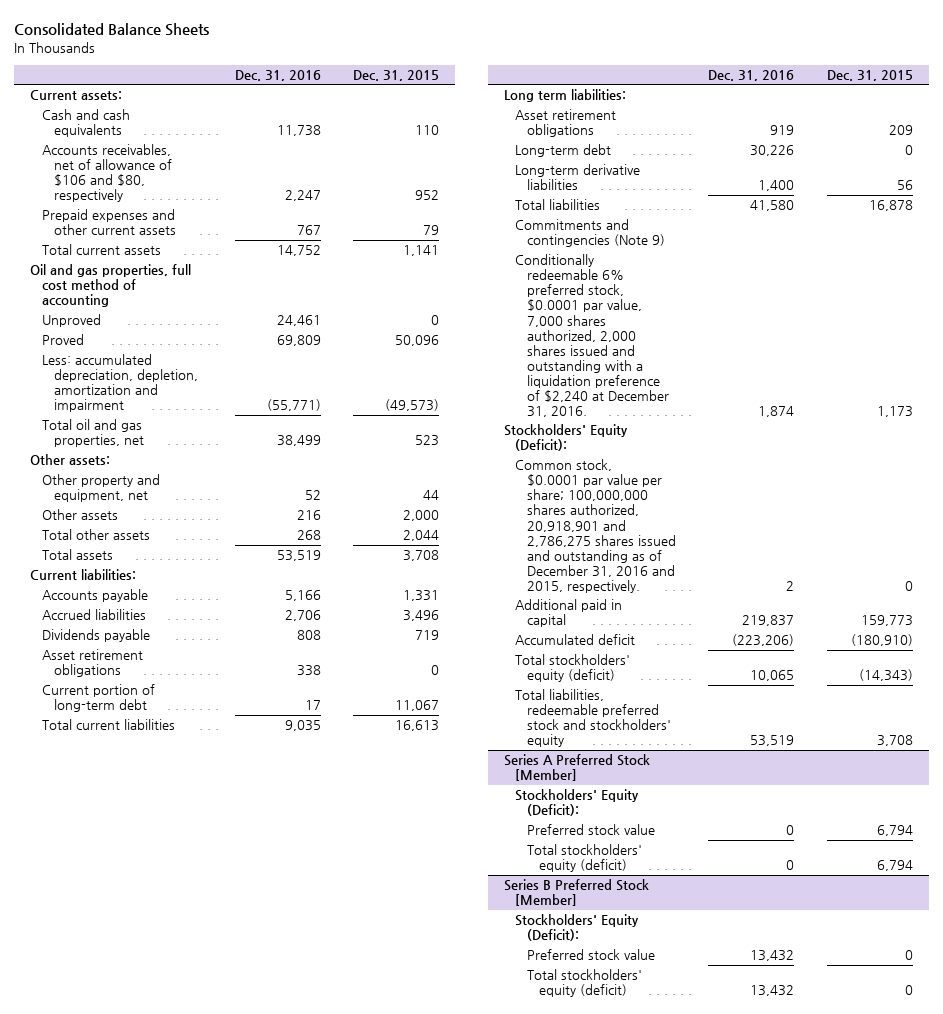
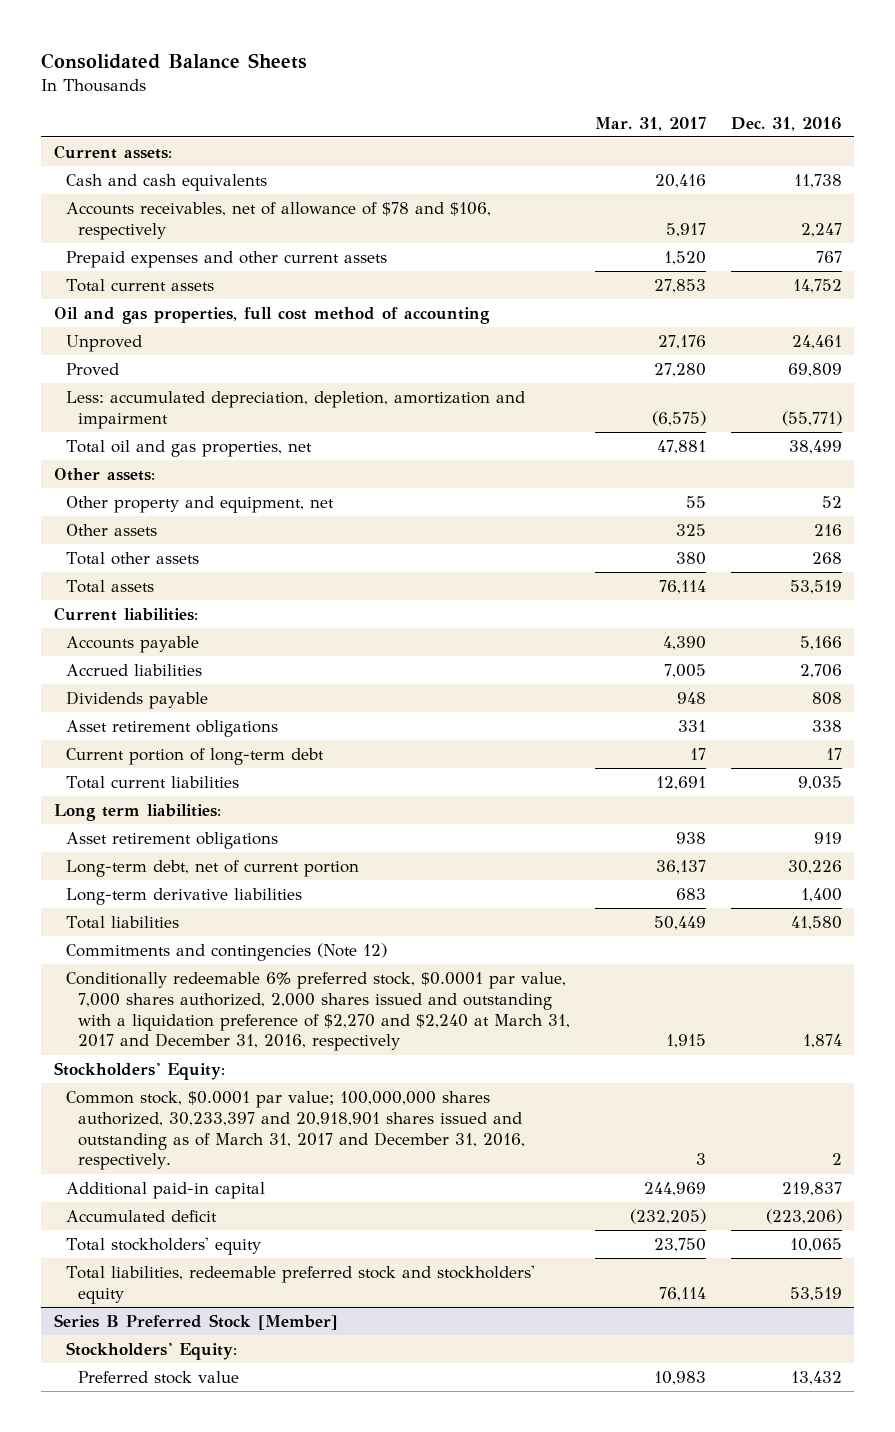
- | Dec. 31, 2016 | Dec. 31, 2015
+ | Mar. 31, 2017 | Dec. 31, 2016
- Accounts receivables, net of allowance of $106 and $80, respectively | 2,247 | 952
+ Accounts receivables, net of allowance of $78 and $106, respectively | 5,917 | 2,247
- Long-term debt | 30,226 | 0
+ Long-term debt, net of current portion | 36,137 | 30,226
- Commitments and contingencies (Note 9)
- Conditionally redeemable 6% preferred stock, $0.0001 par value, 7,000 shares authorized, 2,000 shares issued and outstanding with a liquidation preference of $2,240 at December 31, 2016. | 1,874 | 1,173
- Stockholders' Equity (Deficit):
- Common stock, $0.0001 par value per share; 100,000,000 shares authorized, 20,918,901 and 2,786,275 shares issued and outstanding as of December 31, 2016 and 2015, respectively. | 2 | 0
- Additional paid in capital | 219,837 | 159,773
+ Commitments and contingencies (Note 12)
+ Conditionally redeemable 6% preferred stock, $0.0001 par value, 7,000 shares authorized, 2,000 shares issued and outstanding with a liquidation preference of $2,270 and $2,240 at March 31, 2017 and December 31, 2016, respectively | 1,915 | 1,874
+ Stockholders' Equity:
+ Common stock, $0.0001 par value; 100,000,000 shares authorized, 30,233,397 and 20,918,901 shares issued and outstanding as of March 31, 2017 and December 31, 2016, respectively. | 3 | 2
+ Additional paid-in capital | 244,969 | 219,837
- Total stockholders' equity (deficit) | 10,065 | (14,343)
+ Total stockholders' equity | 23,750 | 10,065
- Series A Preferred Stock [Member]
- Stockholders' Equity (Deficit):
- Preferred stock value | 0 | 6,794
- Total stockholders' equity (deficit) | 0 | 6,794
@ Series B Preferred Stock [Member]
- Stockholders' Equity (Deficit):
+ Stockholders' Equity:
- Total stockholders' equity (deficit) | 13,432 | 0

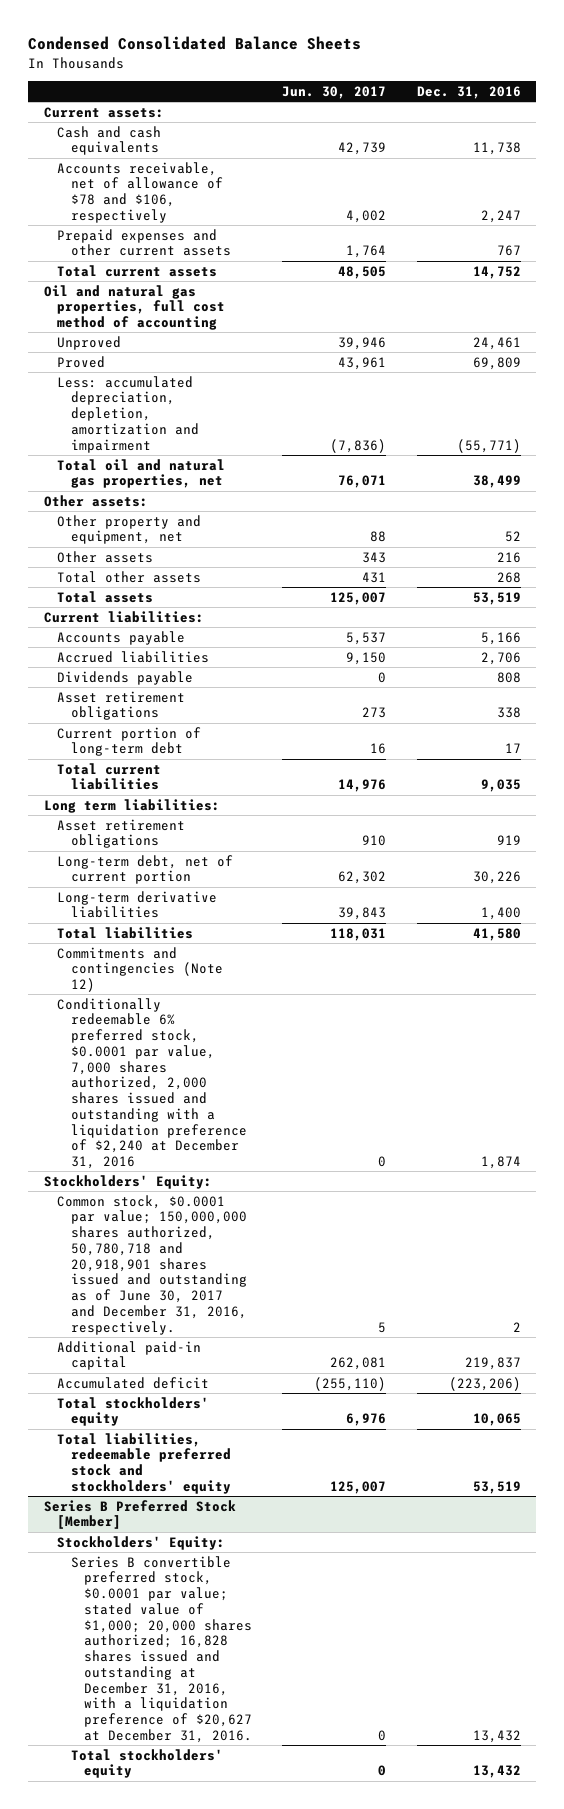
- Consolidated Balance Sheets
+ Condensed Consolidated Balance Sheets
- | Mar. 31, 2017 | Dec. 31, 2016
+ | Jun. 30, 2017 | Dec. 31, 2016
- Accounts receivables, net of allowance of $78 and $106, respectively | 5,917 | 2,247
+ Accounts receivable, net of allowance of $78 and $106, respectively | 4,002 | 2,247
- Oil and gas properties, full cost method of accounting
+ Oil and natural gas properties, full cost method of accounting
- Total oil and gas properties, net | 47,881 | 38,499
+ Total oil and natural gas properties, net | 76,071 | 38,499
- Conditionally redeemable 6% preferred stock, $0.0001 par value, 7,000 shares authorized, 2,000 shares issued and outstanding with a liquidation preference of $2,270 and $2,240 at March 31, 2017 and December 31, 2016, respectively | 1,915 | 1,874
+ Conditionally redeemable 6% preferred stock, $0.0001 par value, 7,000 shares authorized, 2,000 shares issued and outstanding with a liquidation preference of $2,240 at December 31, 2016 | 0 | 1,874
- Common stock, $0.0001 par value; 100,000,000 shares authorized, 30,233,397 and 20,918,901 shares issued and outstanding as of March 31, 2017 and December 31, 2016, respectively. | 3 | 2
+ Common stock, $0.0001 par value; 150,000,000 shares authorized, 50,780,718 and 20,918,901 shares issued and outstanding as of June 30, 2017 and December 31, 2016, respectively. | 5 | 2
@ Series B Preferred Stock [Member]
- Preferred stock value | 10,983 | 13,432
+ Series B convertible preferred stock, $0.0001 par value; stated value of $1,000; 20,000 shares authorized; 16,828 shares issued and outstanding at December 31, 2016, with a liquidation preference of $20,627 at December 31, 2016. | 0 | 13,432
+ Total stockholders' equity | 0 | 13,432

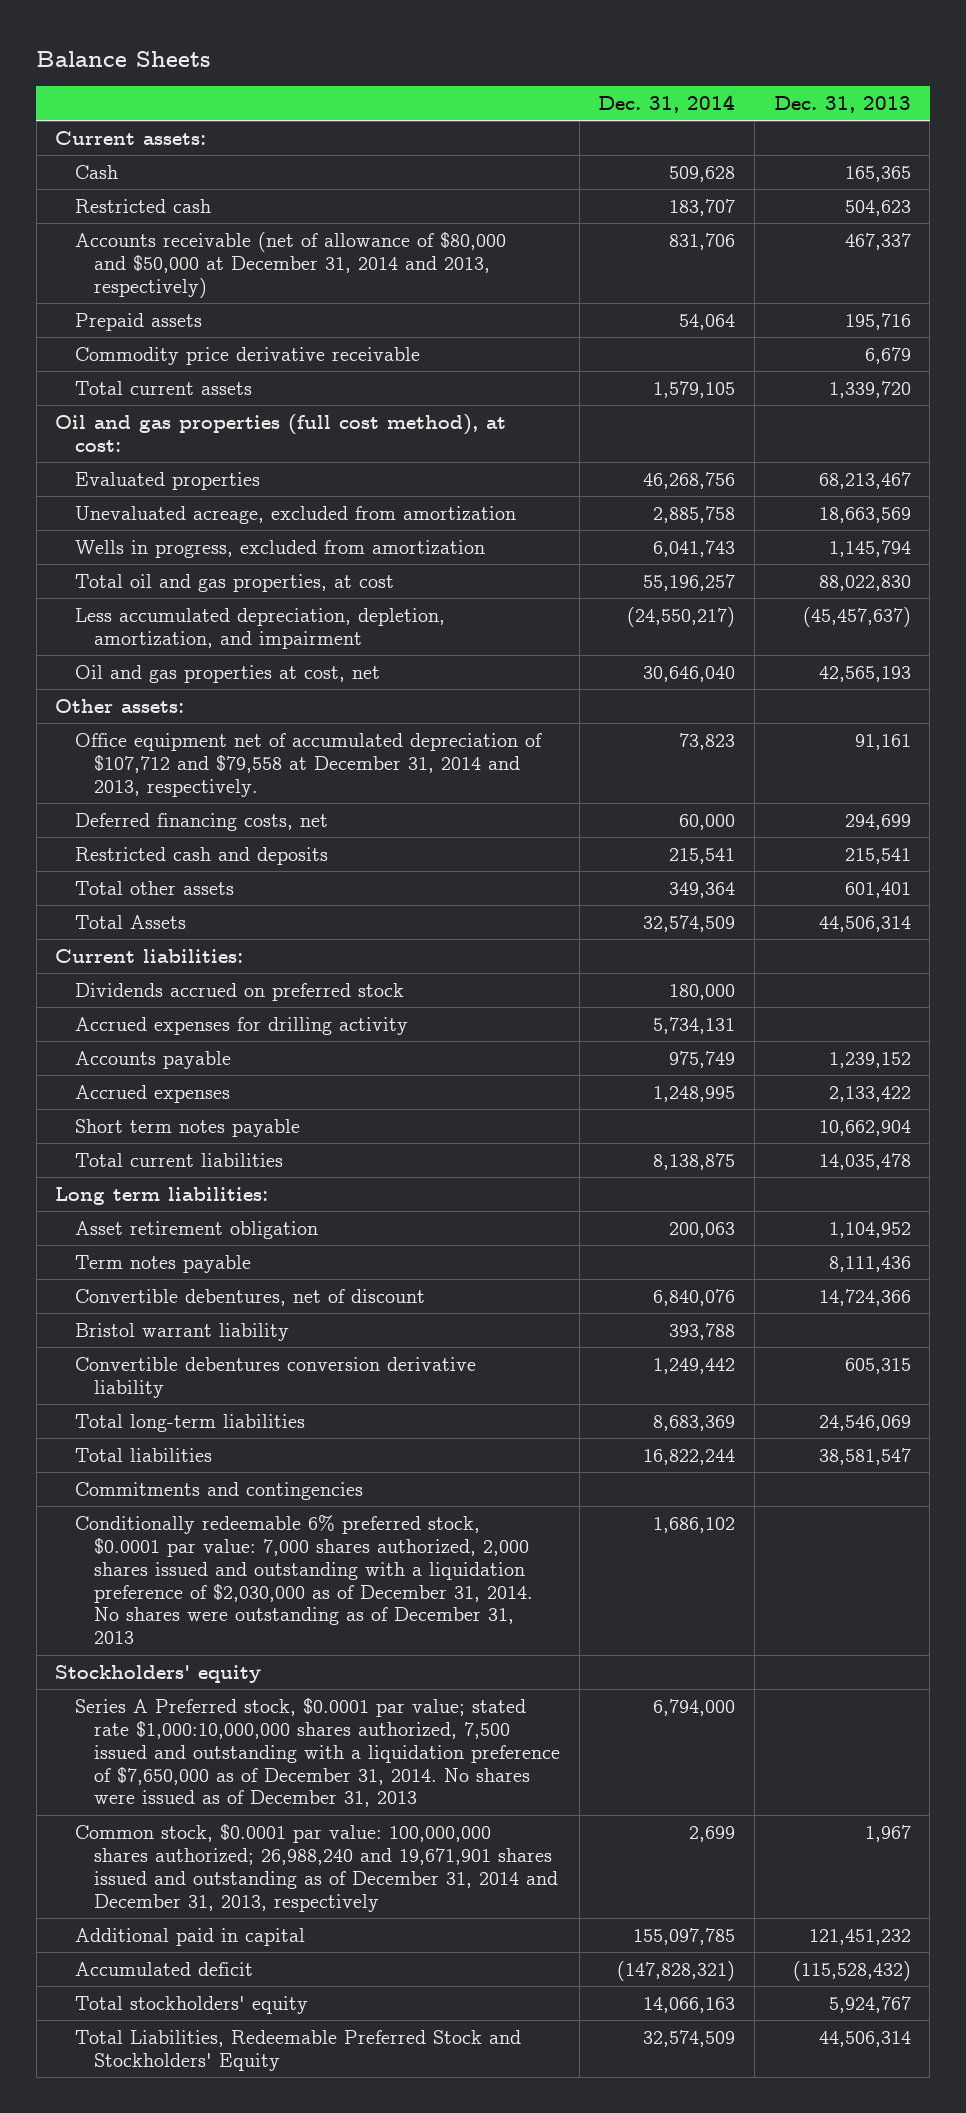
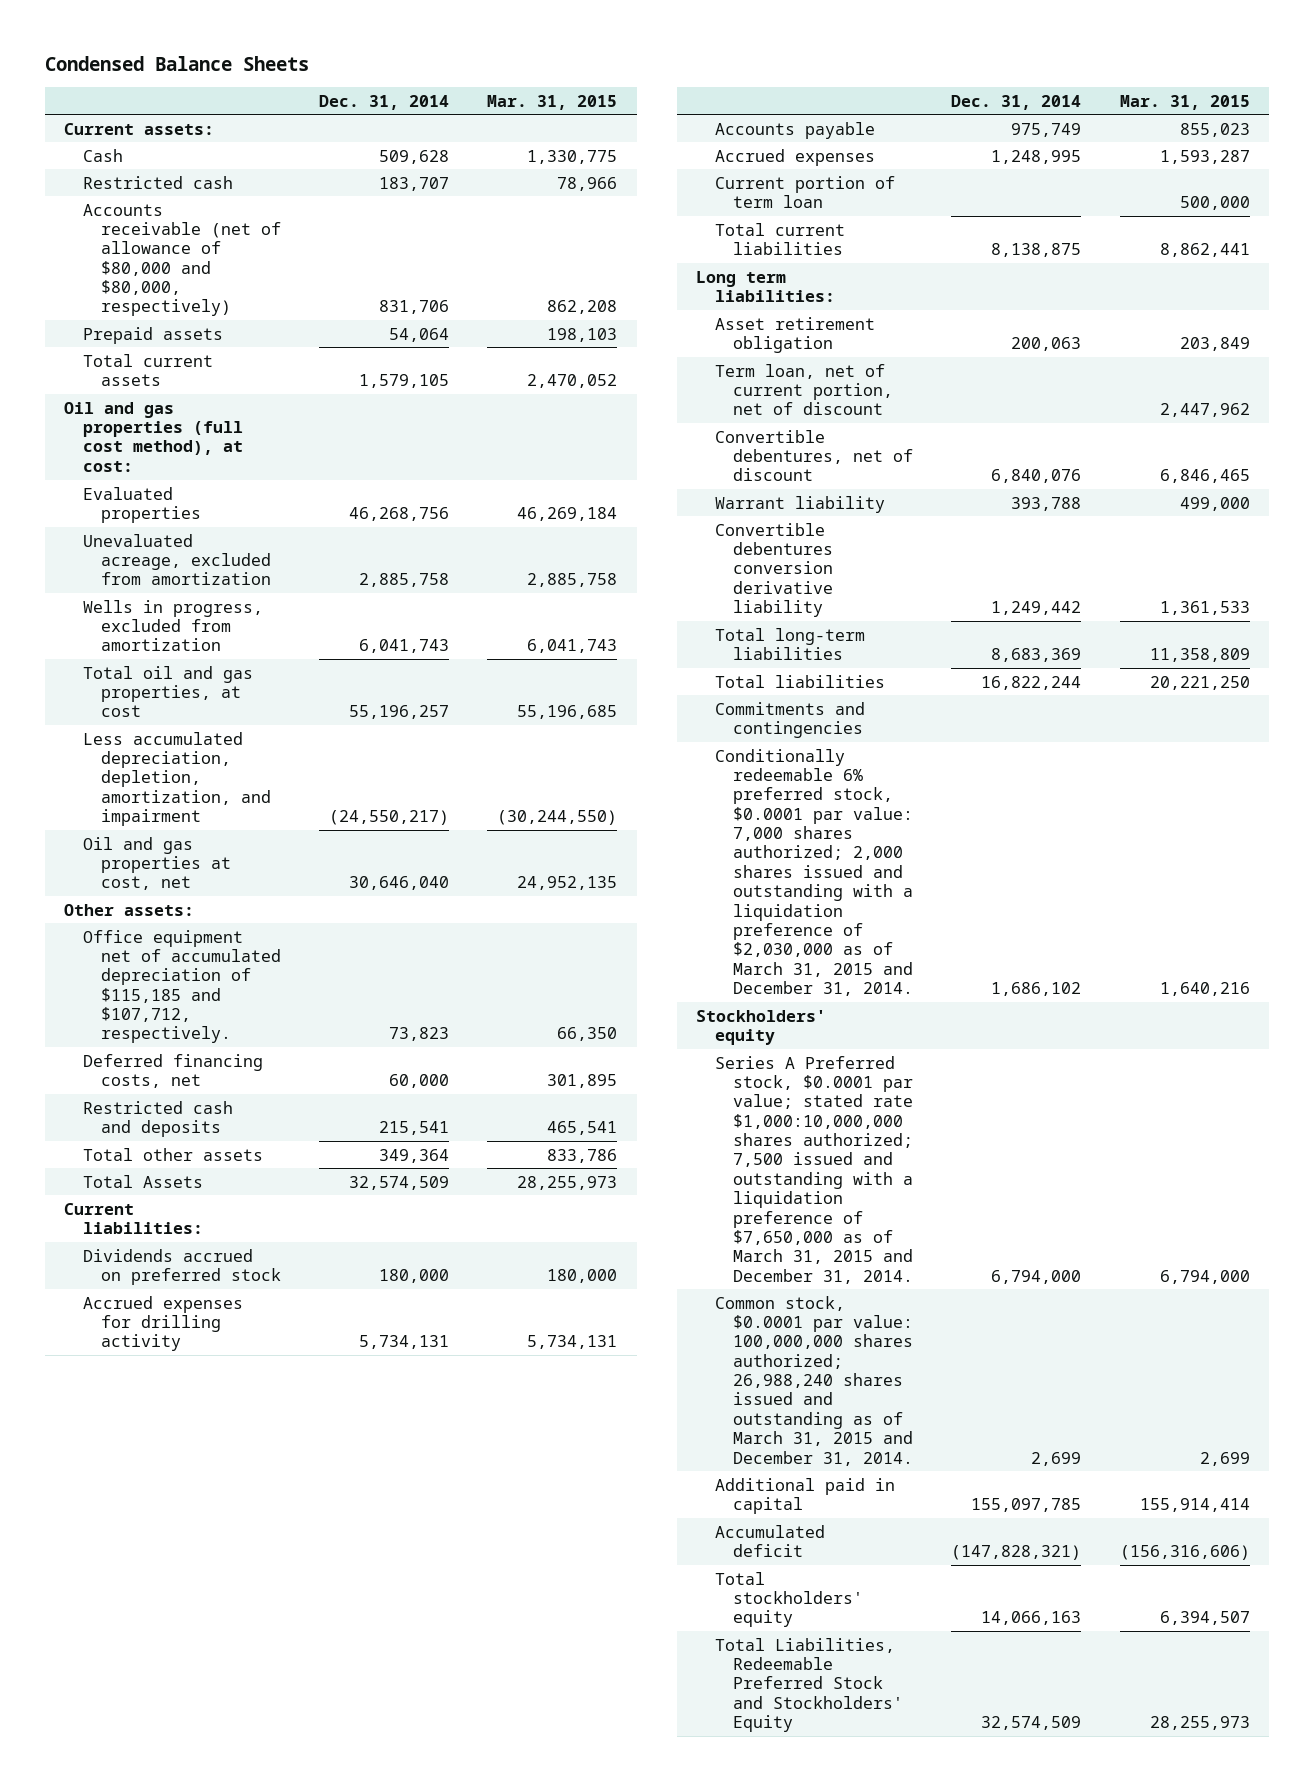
- Balance Sheets
+ Condensed Balance Sheets
- | Dec. 31, 2014 | Dec. 31, 2013
+ | Dec. 31, 2014 | Mar. 31, 2015
- Accounts receivable (net of allowance of $80,000 and $50,000 at December 31, 2014 and 2013, respectively) | 831,706 | 467,337
+ Accounts receivable (net of allowance of $80,000 and $80,000, respectively) | 831,706 | 862,208
- Commodity price derivative receivable | | 6,679
- Office equipment net of accumulated depreciation of $107,712 and $79,558 at December 31, 2014 and 2013, respectively. | 73,823 | 91,161
+ Office equipment net of accumulated depreciation of $115,185 and $107,712, respectively. | 73,823 | 66,350
- Short term notes payable | | 10,662,904
+ Current portion of term loan | | 500,000
- Term notes payable | | 8,111,436
+ Term loan, net of current portion, net of discount | | 2,447,962
- Bristol warrant liability | 393,788 |
+ Warrant liability | 393,788 | 499,000
- Conditionally redeemable 6% preferred stock, $0.0001 par value: 7,000 shares authorized, 2,000 shares issued and outstanding with a liquidation preference of $2,030,000 as of December 31, 2014. No shares were outstanding as of December 31, 2013 | 1,686,102 |
+ Conditionally redeemable 6% preferred stock, $0.0001 par value: 7,000 shares authorized; 2,000 shares issued and outstanding with a liquidation preference of $2,030,000 as of March 31, 2015 and December 31, 2014. | 1,686,102 | 1,640,216
- Series A Preferred stock, $0.0001 par value; stated rate $1,000:10,000,000 shares authorized, 7,500 issued and outstanding with a liquidation preference of $7,650,000 as of December 31, 2014. No shares were issued as of December 31, 2013 | 6,794,000 |
- Common stock, $0.0001 par value: 100,000,000 shares authorized; 26,988,240 and 19,671,901 shares issued and outstanding as of December 31, 2014 and December 31, 2013, respectively | 2,699 | 1,967
+ Series A Preferred stock, $0.0001 par value; stated rate $1,000:10,000,000 shares authorized; 7,500 issued and outstanding with a liquidation preference of $7,650,000 as of March 31, 2015 and December 31, 2014. | 6,794,000 | 6,794,000
+ Common stock, $0.0001 par value: 100,000,000 shares authorized; 26,988,240 shares issued and outstanding as of March 31, 2015 and December 31, 2014. | 2,699 | 2,699

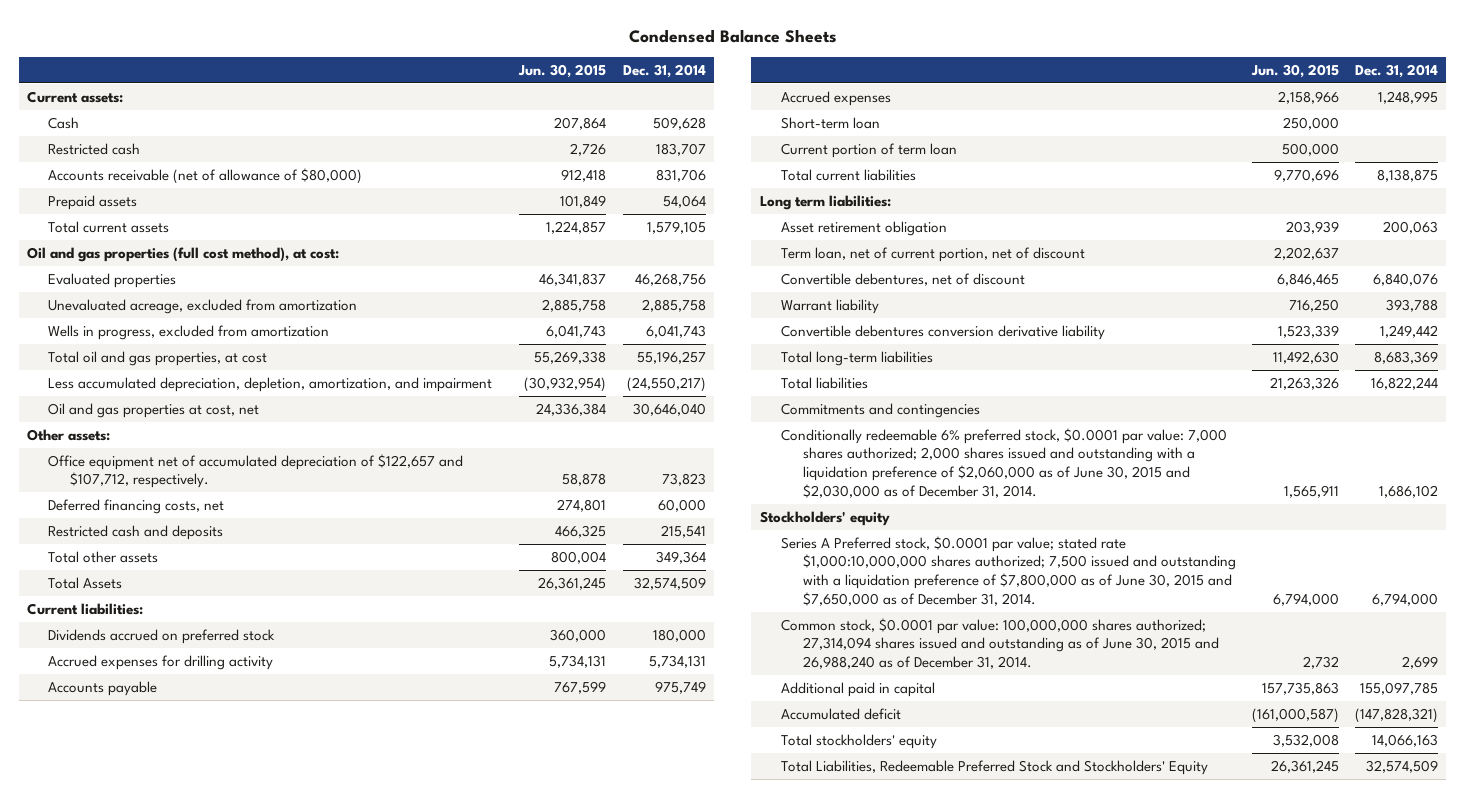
- | Dec. 31, 2014 | Mar. 31, 2015
+ | Jun. 30, 2015 | Dec. 31, 2014
- Accounts receivable (net of allowance of $80,000 and $80,000, respectively) | 831,706 | 862,208
+ Accounts receivable (net of allowance of $80,000) | 912,418 | 831,706
- Office equipment net of accumulated depreciation of $115,185 and $107,712, respectively. | 73,823 | 66,350
+ Office equipment net of accumulated depreciation of $122,657 and $107,712, respectively. | 58,878 | 73,823
+ Short-term loan | 250,000 |
- Conditionally redeemable 6% preferred stock, $0.0001 par value: 7,000 shares authorized; 2,000 shares issued and outstanding with a liquidation preference of $2,030,000 as of March 31, 2015 and December 31, 2014. | 1,686,102 | 1,640,216
+ Conditionally redeemable 6% preferred stock, $0.0001 par value: 7,000 shares authorized; 2,000 shares issued and outstanding with a liquidation preference of $2,060,000 as of June 30, 2015 and $2,030,000 as of December 31, 2014. | 1,565,911 | 1,686,102
- Series A Preferred stock, $0.0001 par value; stated rate $1,000:10,000,000 shares authorized; 7,500 issued and outstanding with a liquidation preference of $7,650,000 as of March 31, 2015 and December 31, 2014. | 6,794,000 | 6,794,000
- Common stock, $0.0001 par value: 100,000,000 shares authorized; 26,988,240 shares issued and outstanding as of March 31, 2015 and December 31, 2014. | 2,699 | 2,699
+ Series A Preferred stock, $0.0001 par value; stated rate $1,000:10,000,000 shares authorized; 7,500 issued and outstanding with a liquidation preference of $7,800,000 as of June 30, 2015 and $7,650,000 as of December 31, 2014. | 6,794,000 | 6,794,000
+ Common stock, $0.0001 par value: 100,000,000 shares authorized; 27,314,094 shares issued and outstanding as of June 30, 2015 and 26,988,240 as of December 31, 2014. | 2,732 | 2,699

